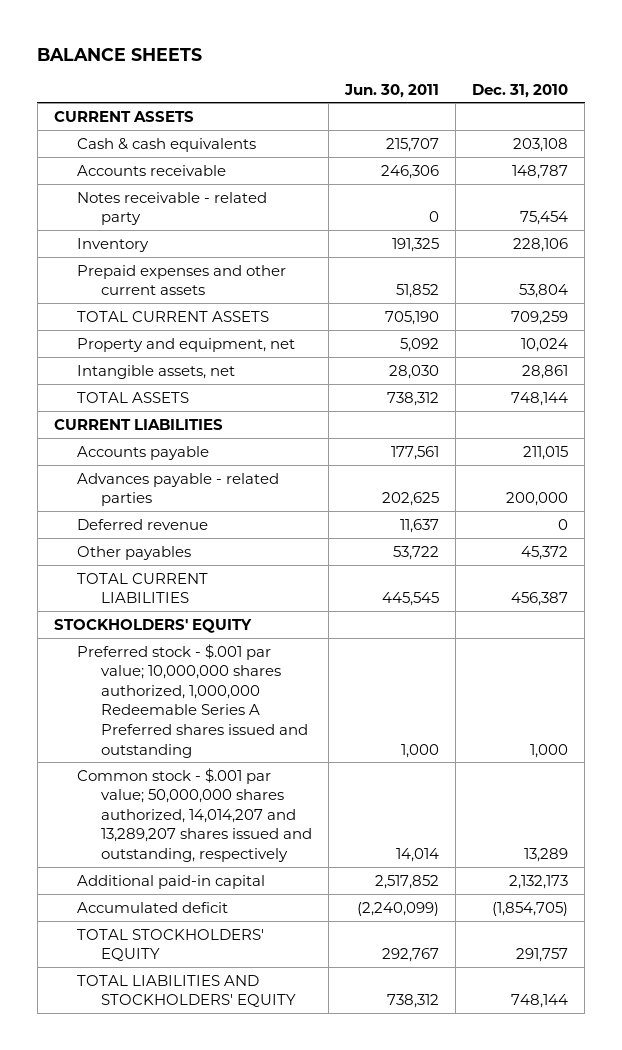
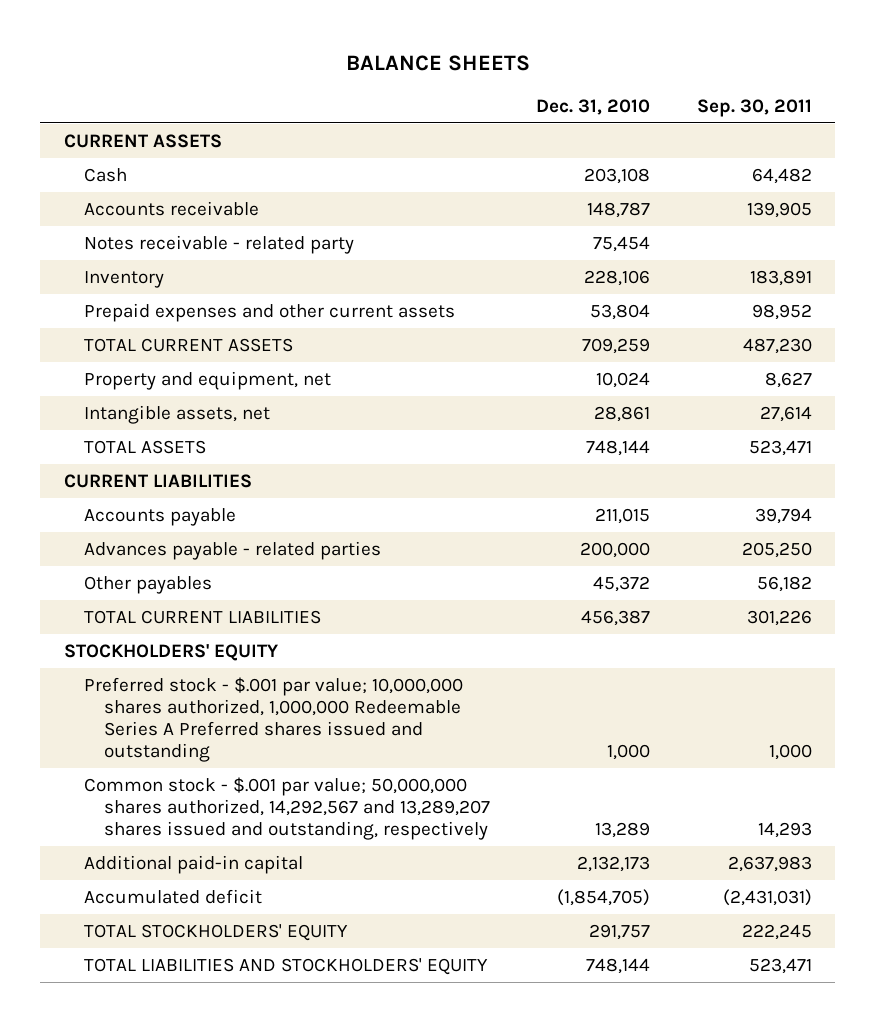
- | Jun. 30, 2011 | Dec. 31, 2010
+ | Dec. 31, 2010 | Sep. 30, 2011
- Cash & cash equivalents | 215,707 | 203,108
+ Cash | 203,108 | 64,482
- Deferred revenue | 11,637 | 0
- Common stock - $.001 par value; 50,000,000 shares authorized, 14,014,207 and 13,289,207 shares issued and outstanding, respectively | 14,014 | 13,289
+ Common stock - $.001 par value; 50,000,000 shares authorized, 14,292,567 and 13,289,207 shares issued and outstanding, respectively | 13,289 | 14,293

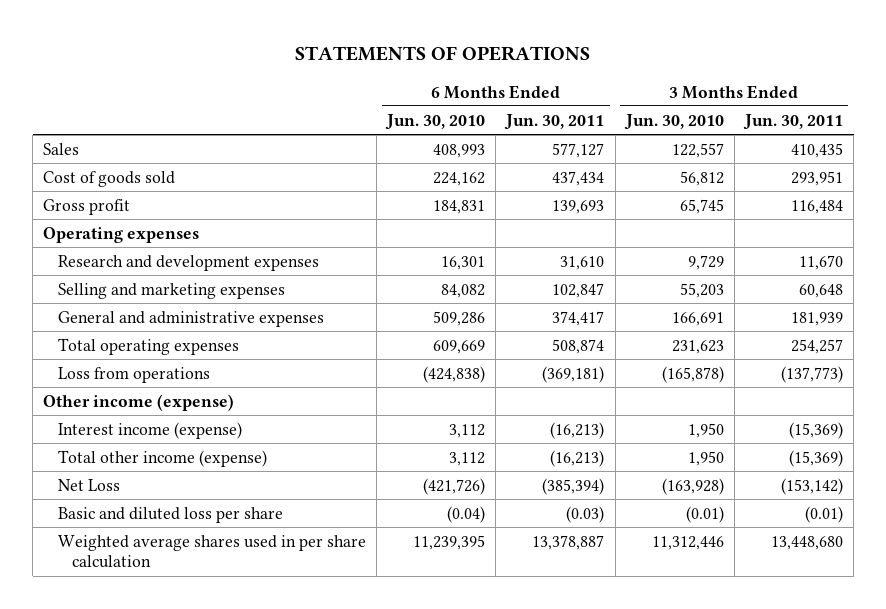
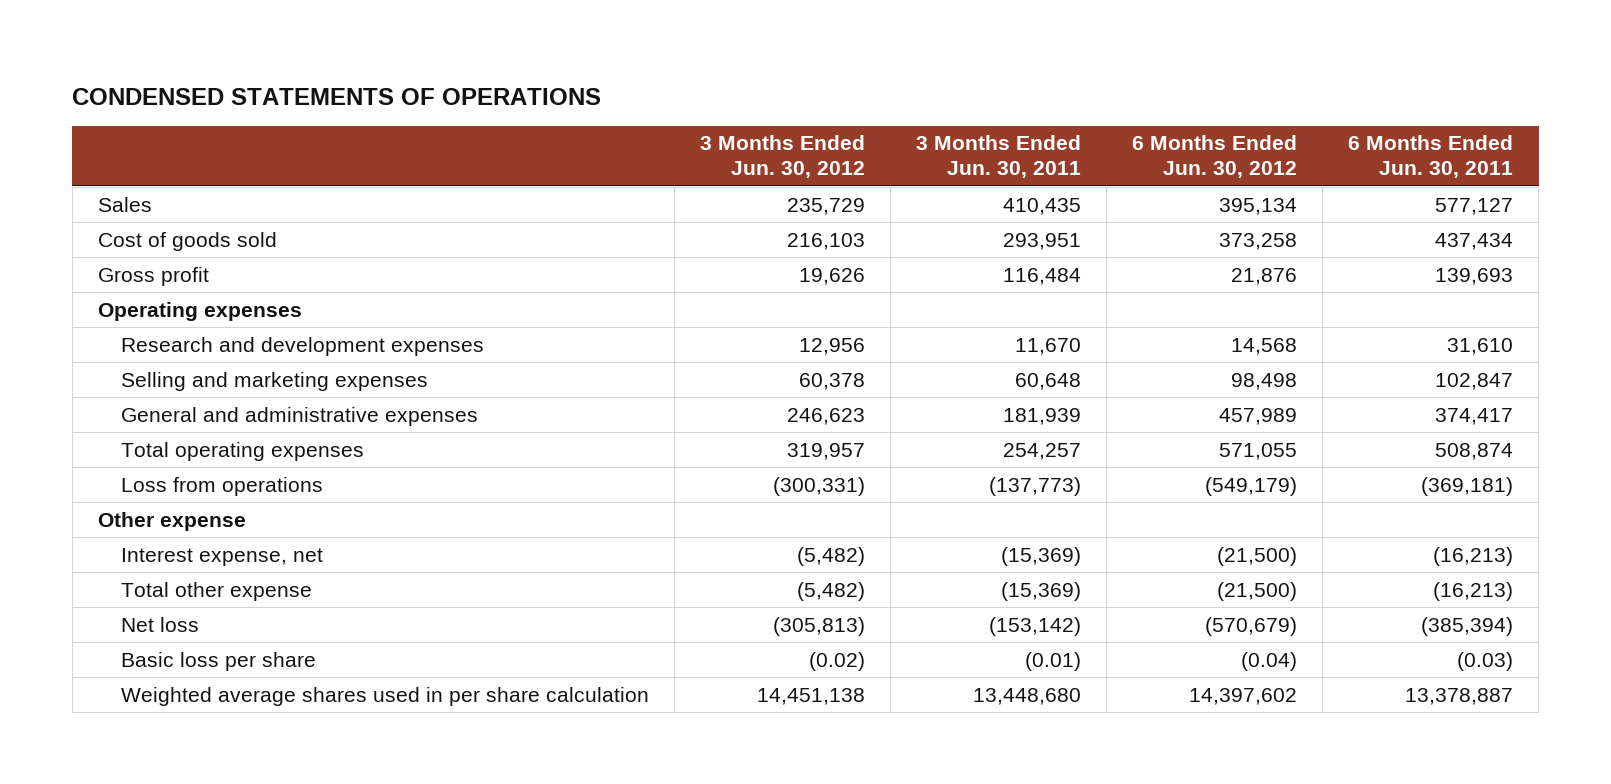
- STATEMENTS OF OPERATIONS
+ CONDENSED STATEMENTS OF OPERATIONS
- | 6 Months Ended Jun. 30, 2010 | 6 Months Ended Jun. 30, 2011 | 3 Months Ended Jun. 30, 2010 | 3 Months Ended Jun. 30, 2011
+ | 3 Months Ended Jun. 30, 2012 | 3 Months Ended Jun. 30, 2011 | 6 Months Ended Jun. 30, 2012 | 6 Months Ended Jun. 30, 2011
- Other income (expense)
- Interest income (expense) | 3,112 | (16,213) | 1,950 | (15,369)
- Total other income (expense) | 3,112 | (16,213) | 1,950 | (15,369)
- Net Loss | (421,726) | (385,394) | (163,928) | (153,142)
- Basic and diluted loss per share | (0.04) | (0.03) | (0.01) | (0.01)
+ Other expense
+ Interest expense, net | (5,482) | (15,369) | (21,500) | (16,213)
+ Total other expense | (5,482) | (15,369) | (21,500) | (16,213)
+ Net loss | (305,813) | (153,142) | (570,679) | (385,394)
+ Basic loss per share | (0.02) | (0.01) | (0.04) | (0.03)

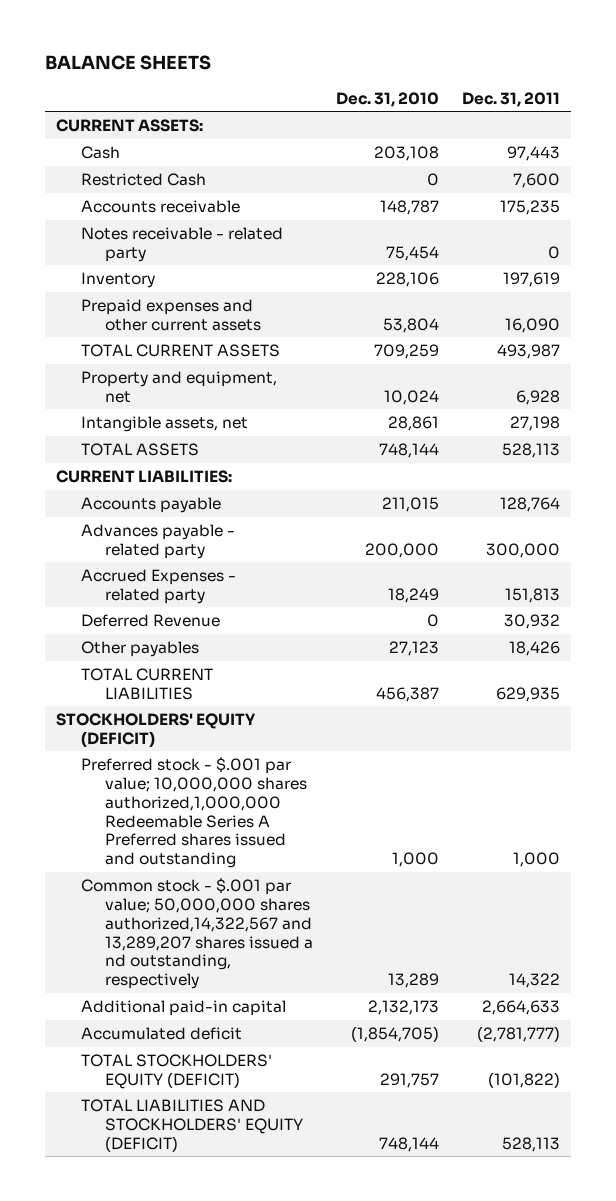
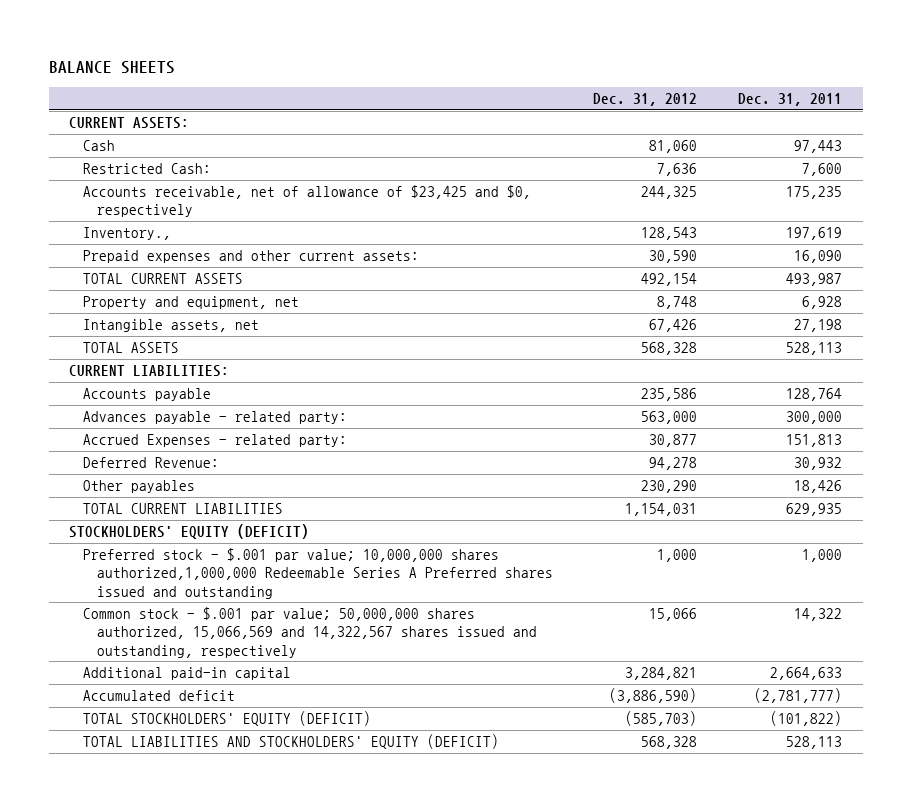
- | Dec. 31, 2010 | Dec. 31, 2011
+ | Dec. 31, 2012 | Dec. 31, 2011
- Restricted Cash | 0 | 7,600
- Accounts receivable | 148,787 | 175,235
- Notes receivable - related party | 75,454 | 0
- Inventory | 228,106 | 197,619
- Prepaid expenses and other current assets | 53,804 | 16,090
+ Restricted Cash: | 7,636 | 7,600
+ Accounts receivable, net of allowance of $23,425 and $0, respectively | 244,325 | 175,235
+ Inventory., | 128,543 | 197,619
+ Prepaid expenses and other current assets: | 30,590 | 16,090
- Advances payable - related party | 200,000 | 300,000
- Accrued Expenses - related party | 18,249 | 151,813
- Deferred Revenue | 0 | 30,932
+ Advances payable - related party: | 563,000 | 300,000
+ Accrued Expenses - related party: | 30,877 | 151,813
+ Deferred Revenue: | 94,278 | 30,932
- Common stock - $.001 par value; 50,000,000 shares authorized,14,322,567 and 13,289,207 shares issued a nd outstanding, respectively | 13,289 | 14,322
+ Common stock - $.001 par value; 50,000,000 shares authorized, 15,066,569 and 14,322,567 shares issued and outstanding, respectively | 15,066 | 14,322

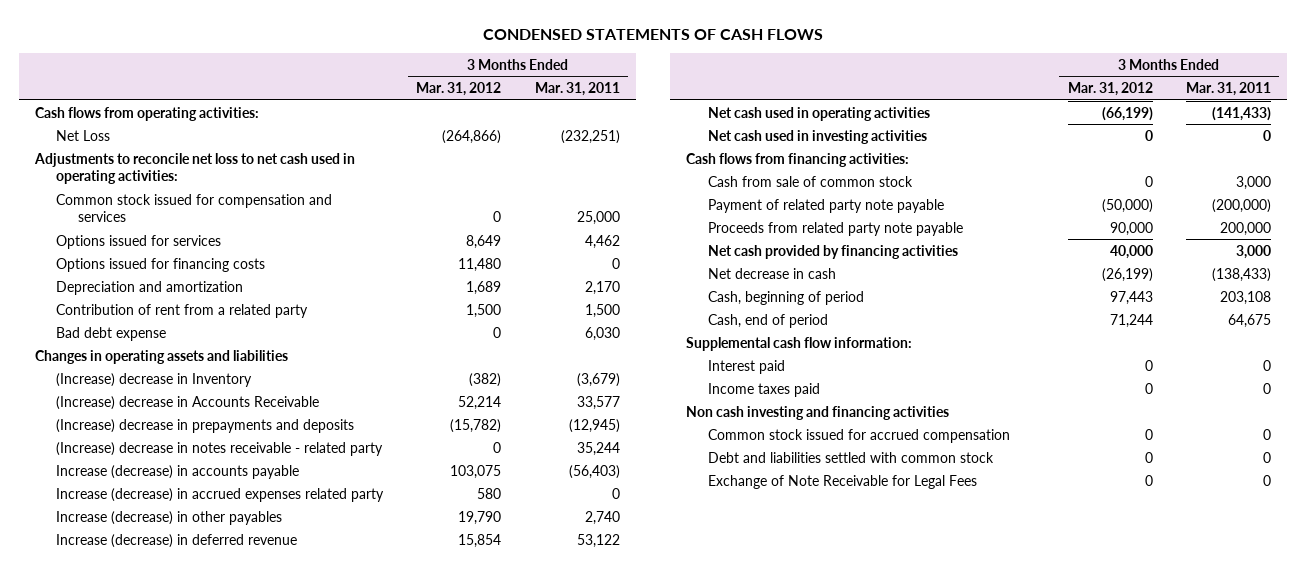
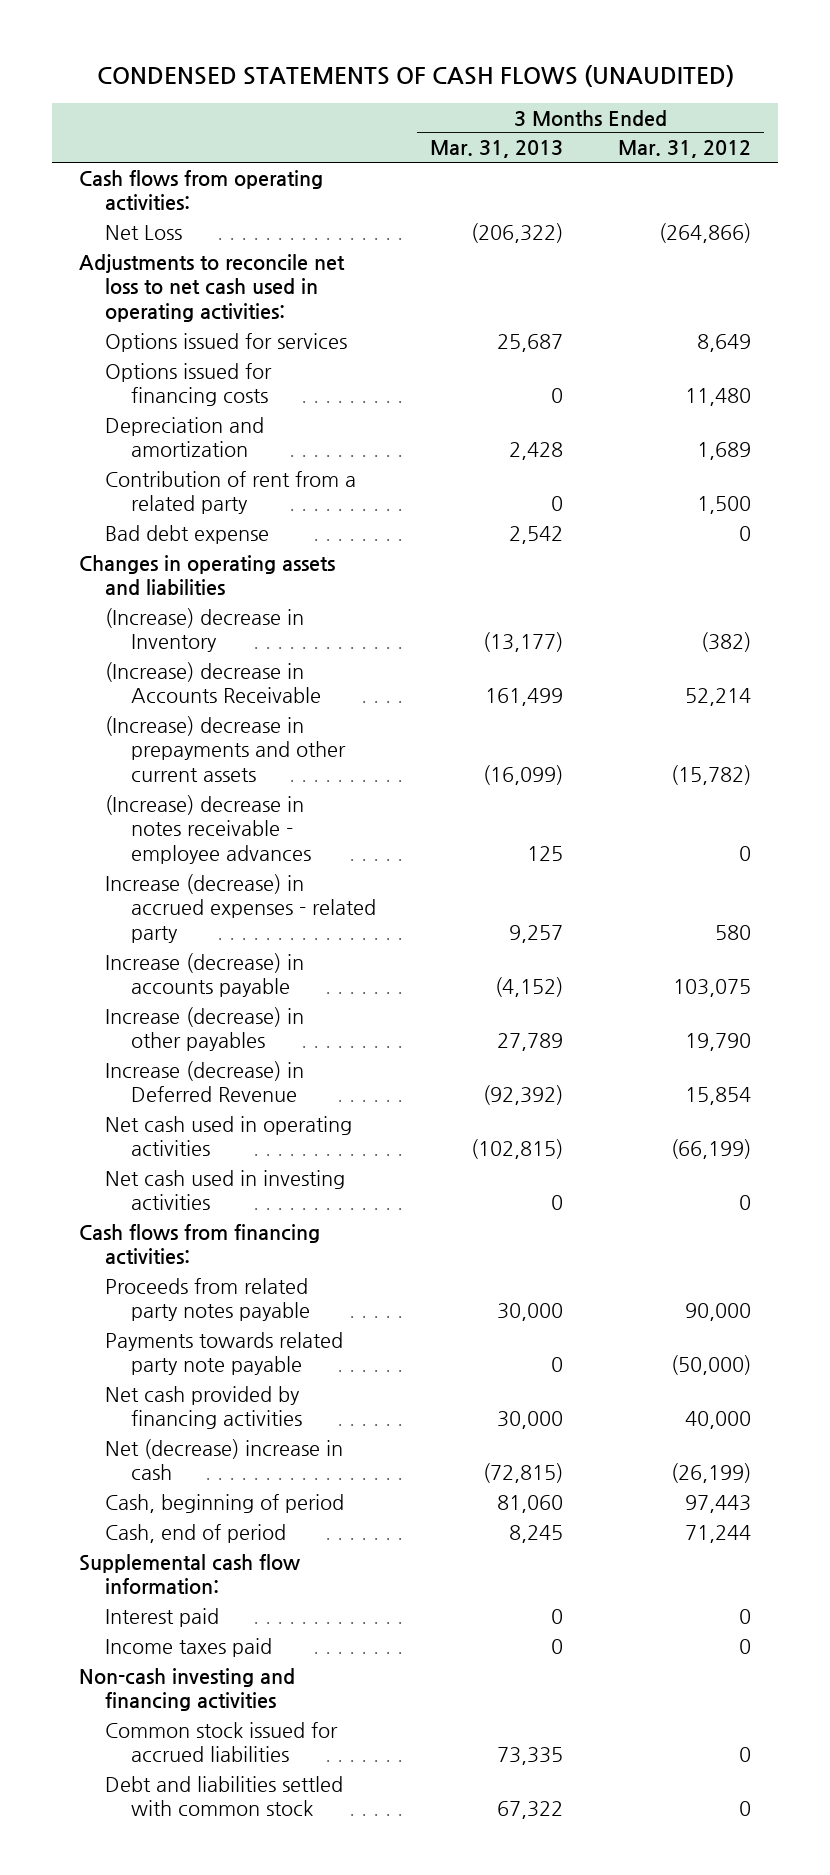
- CONDENSED STATEMENTS OF CASH FLOWS
+ CONDENSED STATEMENTS OF CASH FLOWS (UNAUDITED)
- | 3 Months Ended Mar. 31, 2012 | 3 Months Ended Mar. 31, 2011
+ | 3 Months Ended Mar. 31, 2013 | 3 Months Ended Mar. 31, 2012
- Common stock issued for compensation and services | 0 | 25,000
- (Increase) decrease in prepayments and deposits | (15,782) | (12,945)
- (Increase) decrease in notes receivable - related party | 0 | 35,244
+ (Increase) decrease in prepayments and other current assets | (16,099) | (15,782)
+ (Increase) decrease in notes receivable - employee advances | 125 | 0
+ Increase (decrease) in accrued expenses - related party | 9,257 | 580
- Increase (decrease) in accrued expenses related party | 580 | 0
- Increase (decrease) in deferred revenue | 15,854 | 53,122
+ Increase (decrease) in Deferred Revenue | (92,392) | 15,854
- Cash from sale of common stock | 0 | 3,000
- Payment of related party note payable | (50,000) | (200,000)
- Proceeds from related party note payable | 90,000 | 200,000
+ Proceeds from related party notes payable | 30,000 | 90,000
+ Payments towards related party note payable | 0 | (50,000)
- Net decrease in cash | (26,199) | (138,433)
+ Net (decrease) increase in cash | (72,815) | (26,199)
- Non cash investing and financing activities
- Common stock issued for accrued compensation | 0 | 0
+ Non-cash investing and financing activities
+ Common stock issued for accrued liabilities | 73,335 | 0
- Exchange of Note Receivable for Legal Fees | 0 | 0

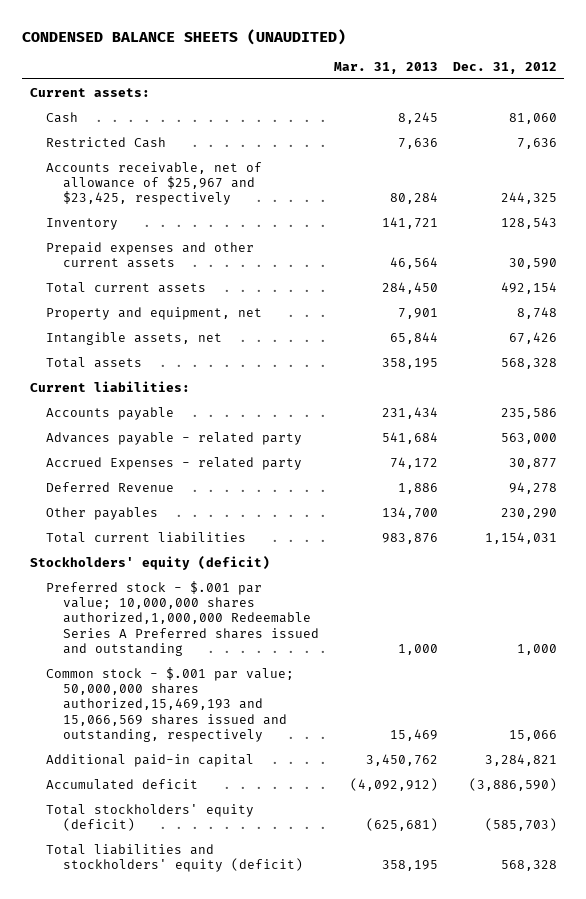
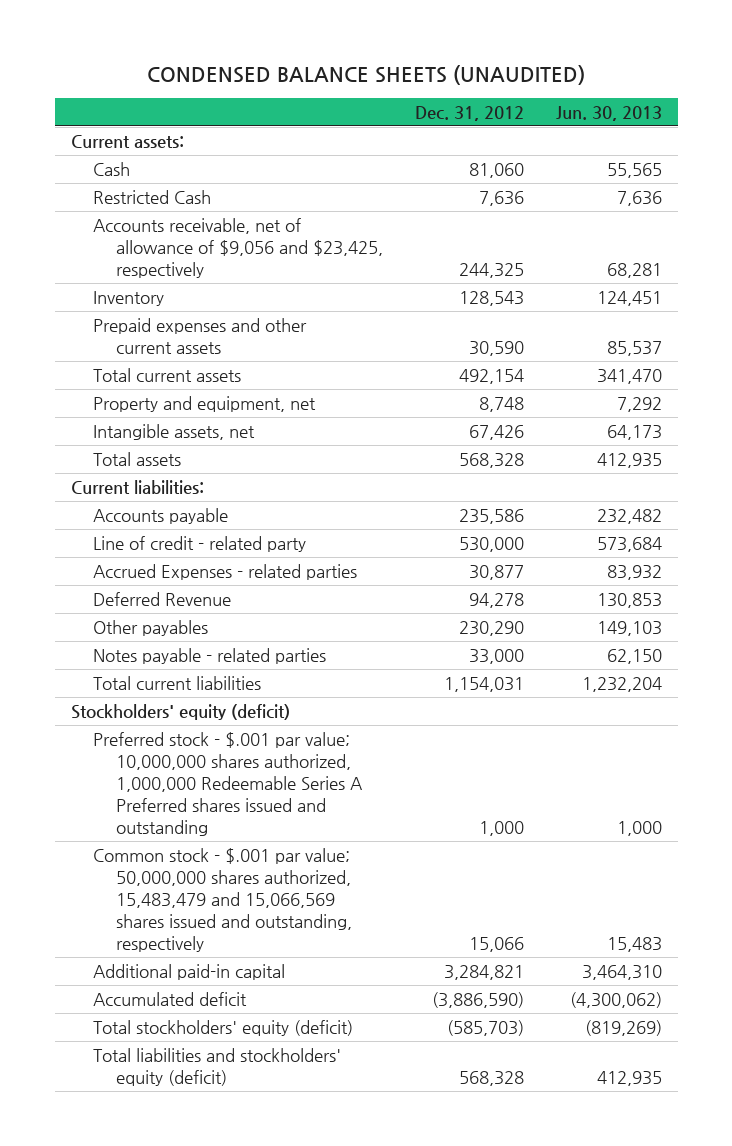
- | Mar. 31, 2013 | Dec. 31, 2012
+ | Dec. 31, 2012 | Jun. 30, 2013
- Accounts receivable, net of allowance of $25,967 and $23,425, respectively | 80,284 | 244,325
+ Accounts receivable, net of allowance of $9,056 and $23,425, respectively | 244,325 | 68,281
- Advances payable - related party | 541,684 | 563,000
- Accrued Expenses - related party | 74,172 | 30,877
+ Line of credit - related party | 530,000 | 573,684
+ Accrued Expenses - related parties | 30,877 | 83,932
+ Notes payable - related parties | 33,000 | 62,150
- Preferred stock - $.001 par value; 10,000,000 shares authorized,1,000,000 Redeemable Series A Preferred shares issued and outstanding | 1,000 | 1,000
- Common stock - $.001 par value; 50,000,000 shares authorized,15,469,193 and 15,066,569 shares issued and outstanding, respectively | 15,469 | 15,066
+ Preferred stock - $.001 par value; 10,000,000 shares authorized, 1,000,000 Redeemable Series A Preferred shares issued and outstanding | 1,000 | 1,000
+ Common stock - $.001 par value; 50,000,000 shares authorized, 15,483,479 and 15,066,569 shares issued and outstanding, respectively | 15,066 | 15,483

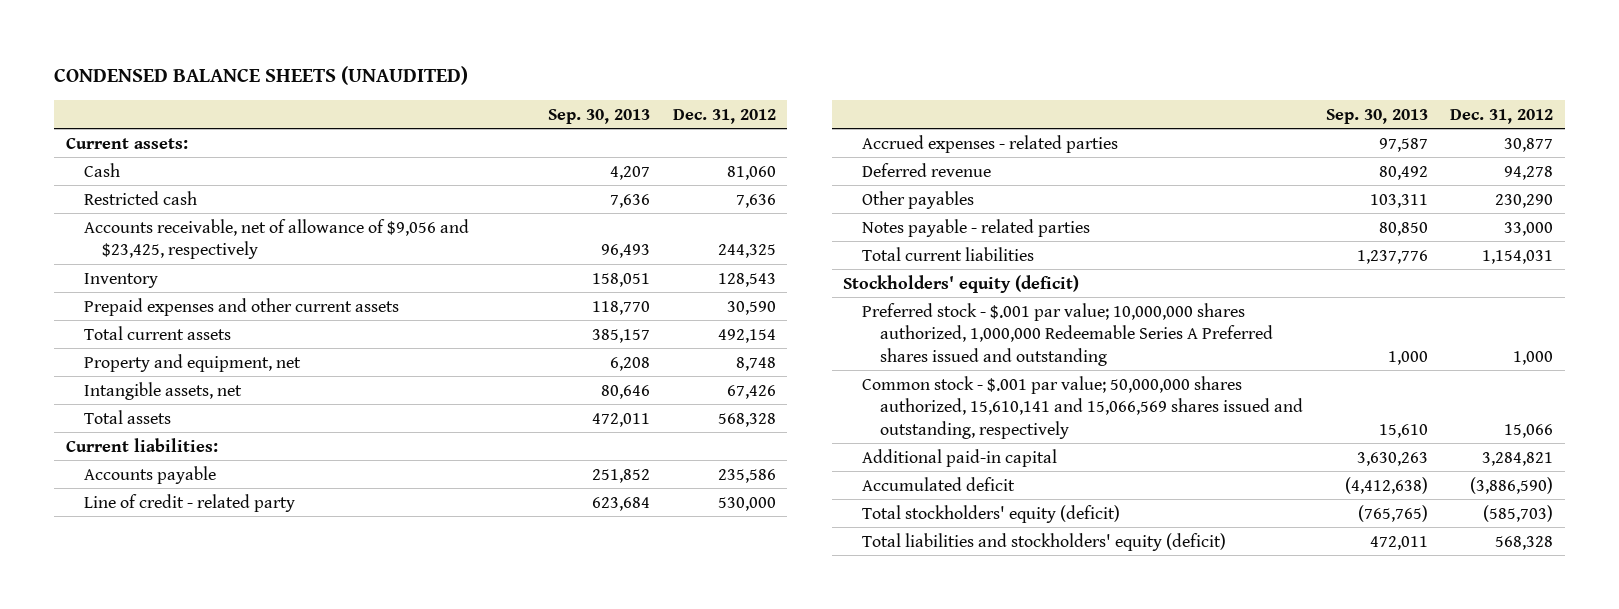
- | Dec. 31, 2012 | Jun. 30, 2013
+ | Sep. 30, 2013 | Dec. 31, 2012
- Restricted Cash | 7,636 | 7,636
+ Restricted cash | 7,636 | 7,636
- Accrued Expenses - related parties | 30,877 | 83,932
- Deferred Revenue | 94,278 | 130,853
+ Accrued expenses - related parties | 97,587 | 30,877
+ Deferred revenue | 80,492 | 94,278
- Common stock - $.001 par value; 50,000,000 shares authorized, 15,483,479 and 15,066,569 shares issued and outstanding, respectively | 15,066 | 15,483
+ Common stock - $.001 par value; 50,000,000 shares authorized, 15,610,141 and 15,066,569 shares issued and outstanding, respectively | 15,610 | 15,066

